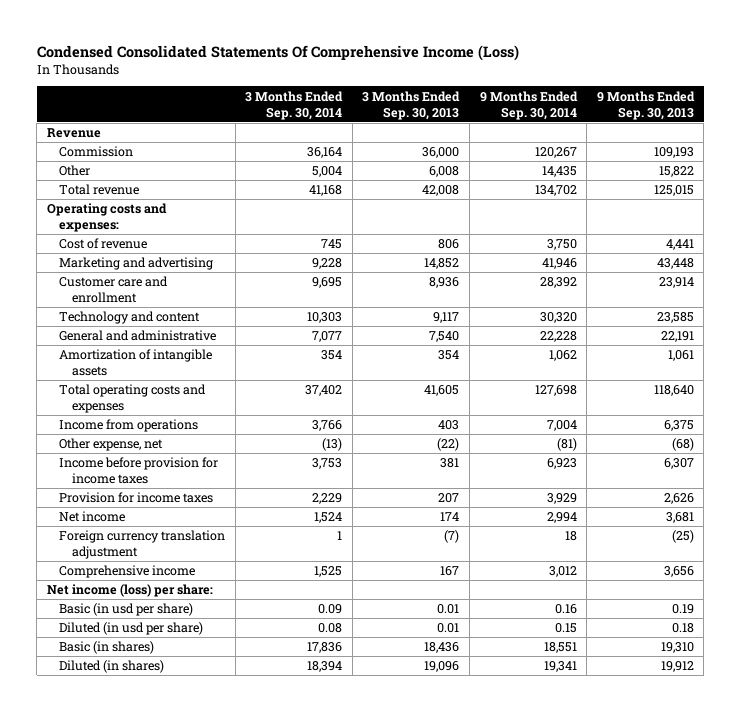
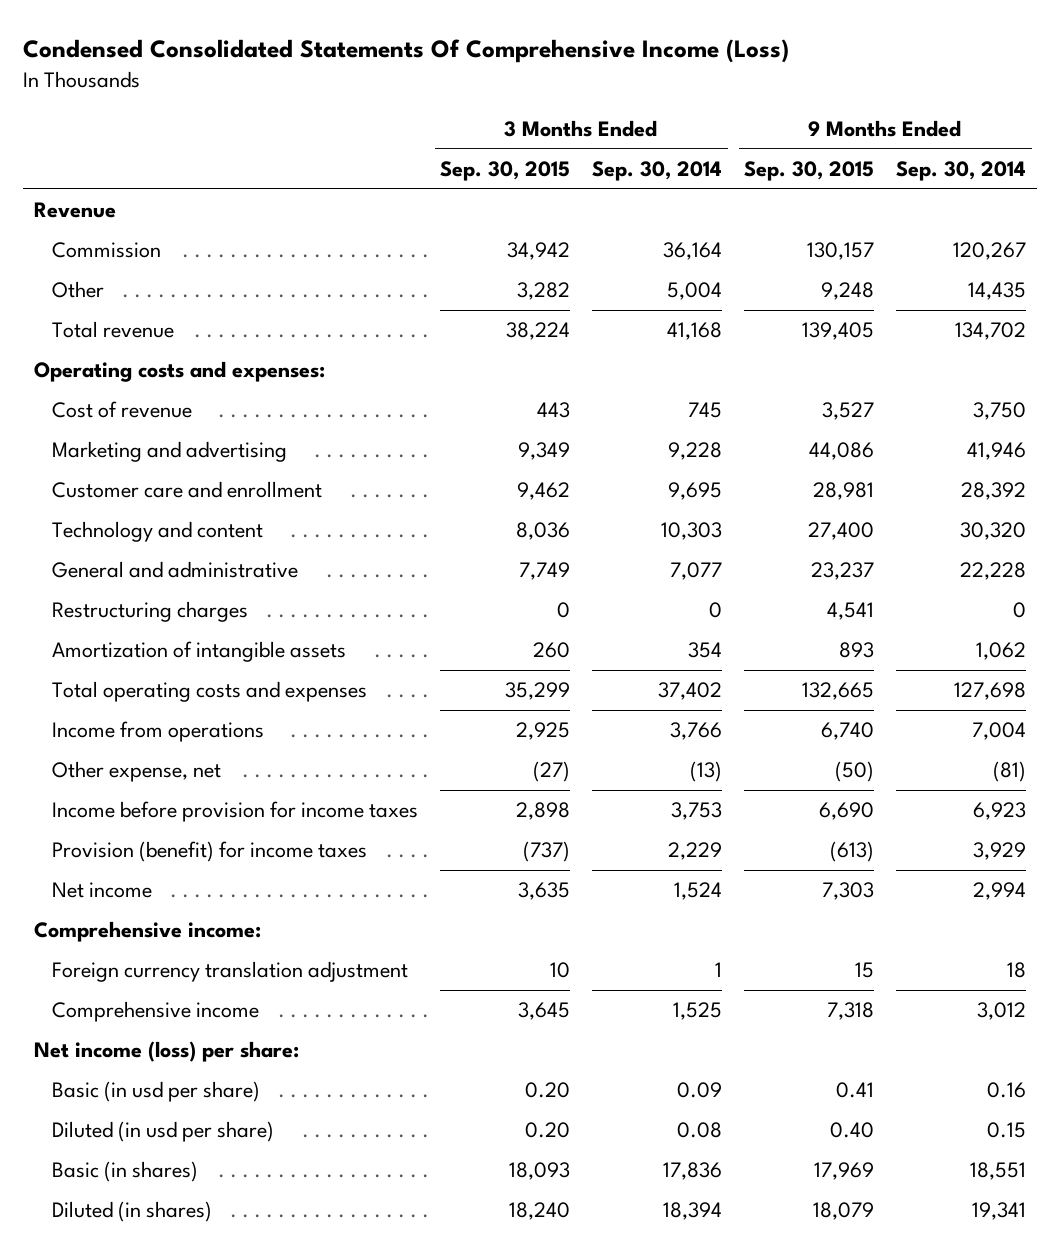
- | 3 Months Ended Sep. 30, 2014 | 3 Months Ended Sep. 30, 2013 | 9 Months Ended Sep. 30, 2014 | 9 Months Ended Sep. 30, 2013
+ | 3 Months Ended Sep. 30, 2015 | 3 Months Ended Sep. 30, 2014 | 9 Months Ended Sep. 30, 2015 | 9 Months Ended Sep. 30, 2014
+ Restructuring charges | 0 | 0 | 4,541 | 0
- Provision for income taxes | 2,229 | 207 | 3,929 | 2,626
+ Provision (benefit) for income taxes | (737) | 2,229 | (613) | 3,929
+ Comprehensive income:

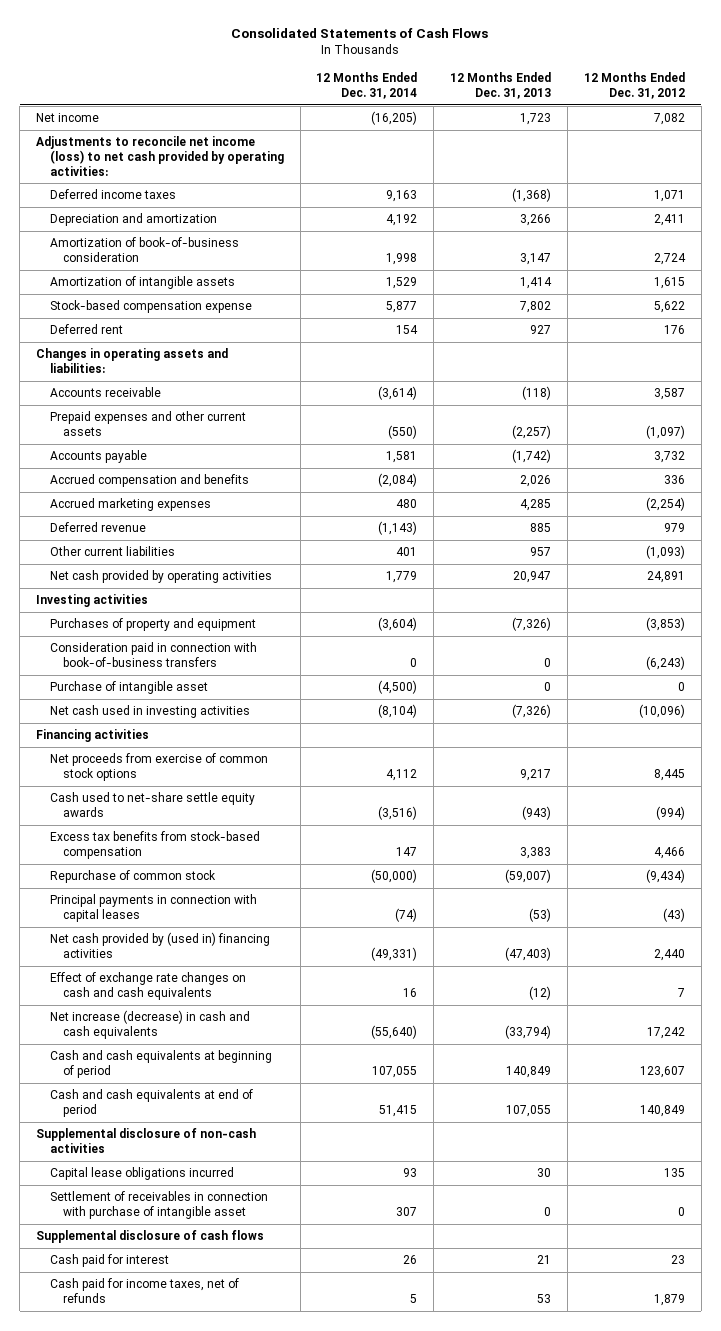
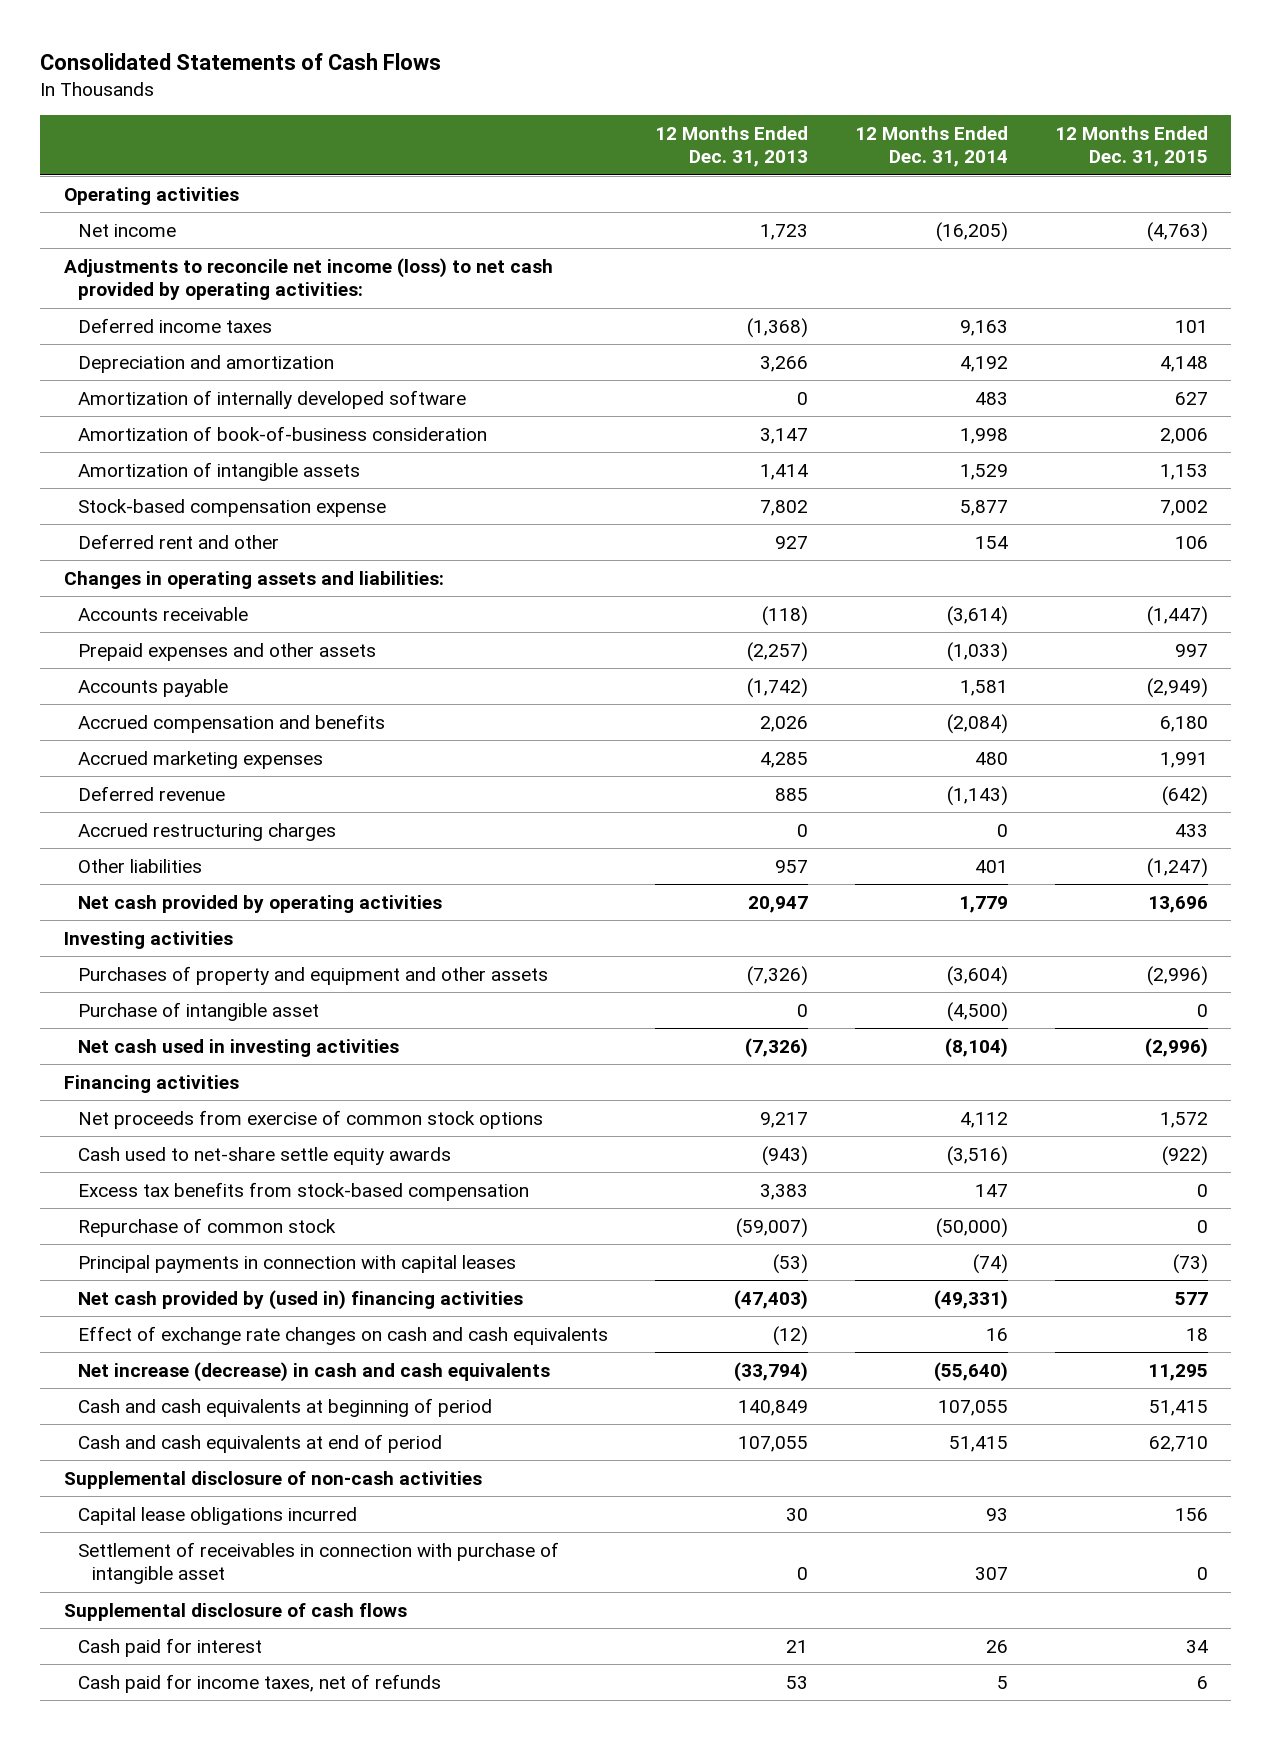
- | 12 Months Ended Dec. 31, 2014 | 12 Months Ended Dec. 31, 2013 | 12 Months Ended Dec. 31, 2012
+ | 12 Months Ended Dec. 31, 2013 | 12 Months Ended Dec. 31, 2014 | 12 Months Ended Dec. 31, 2015
+ Operating activities
+ Amortization of internally developed software | 0 | 483 | 627
- Deferred rent | 154 | 927 | 176
+ Deferred rent and other | 927 | 154 | 106
- Prepaid expenses and other current assets | (550) | (2,257) | (1,097)
+ Prepaid expenses and other assets | (2,257) | (1,033) | 997
- Other current liabilities | 401 | 957 | (1,093)
+ Accrued restructuring charges | 0 | 0 | 433
+ Other liabilities | 957 | 401 | (1,247)
- Purchases of property and equipment | (3,604) | (7,326) | (3,853)
- Consideration paid in connection with book-of-business transfers | 0 | 0 | (6,243)
+ Purchases of property and equipment and other assets | (7,326) | (3,604) | (2,996)

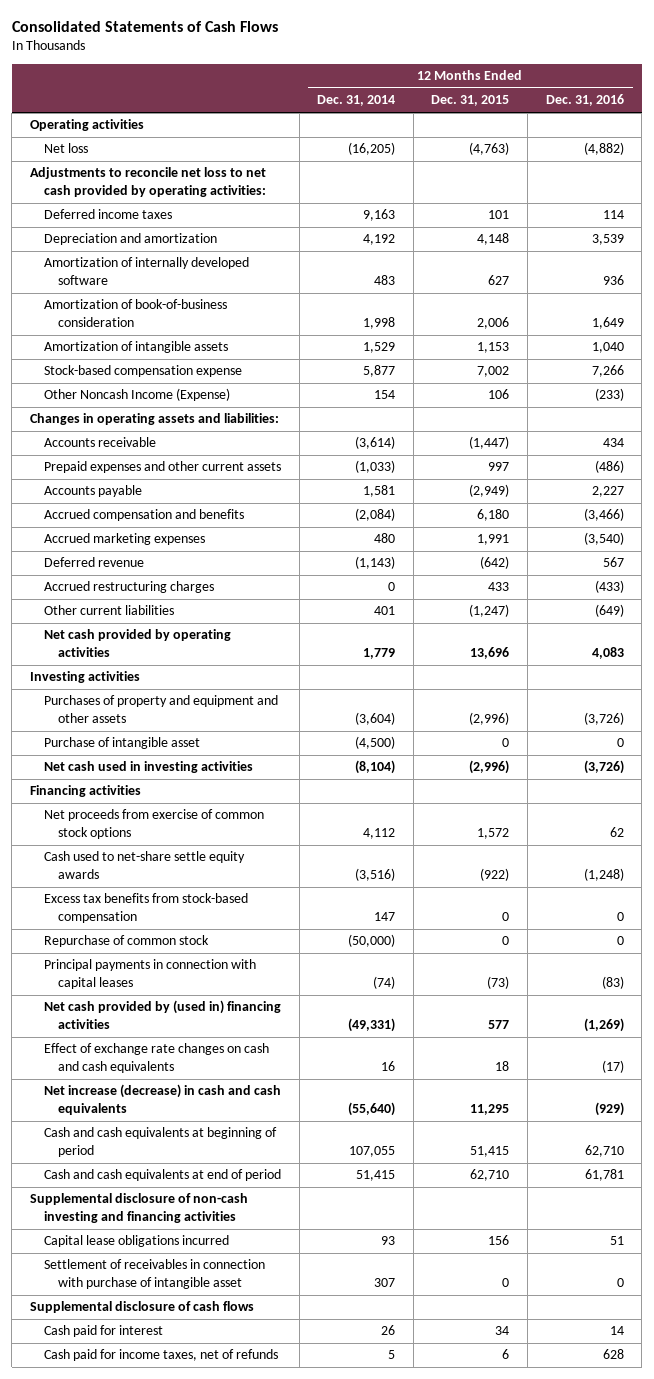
- | 12 Months Ended Dec. 31, 2013 | 12 Months Ended Dec. 31, 2014 | 12 Months Ended Dec. 31, 2015
+ | 12 Months Ended Dec. 31, 2014 | 12 Months Ended Dec. 31, 2015 | 12 Months Ended Dec. 31, 2016
- Net income | 1,723 | (16,205) | (4,763)
- Adjustments to reconcile net income (loss) to net cash provided by operating activities:
+ Net loss | (16,205) | (4,763) | (4,882)
+ Adjustments to reconcile net loss to net cash provided by operating activities:
- Deferred rent and other | 927 | 154 | 106
+ Other Noncash Income (Expense) | 154 | 106 | (233)
- Prepaid expenses and other assets | (2,257) | (1,033) | 997
+ Prepaid expenses and other current assets | (1,033) | 997 | (486)
- Other liabilities | 957 | 401 | (1,247)
+ Other current liabilities | 401 | (1,247) | (649)
- Supplemental disclosure of non-cash activities
+ Supplemental disclosure of non-cash investing and financing activities

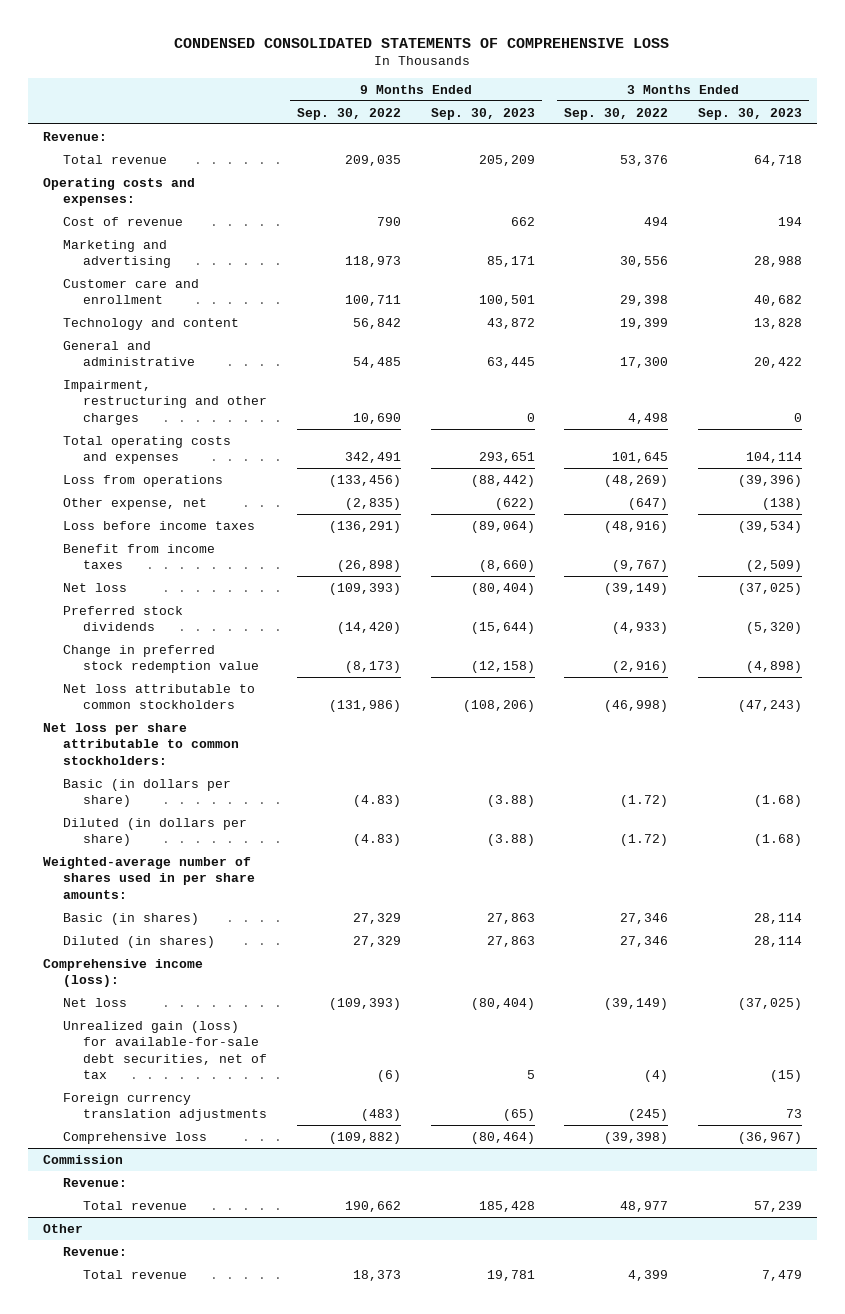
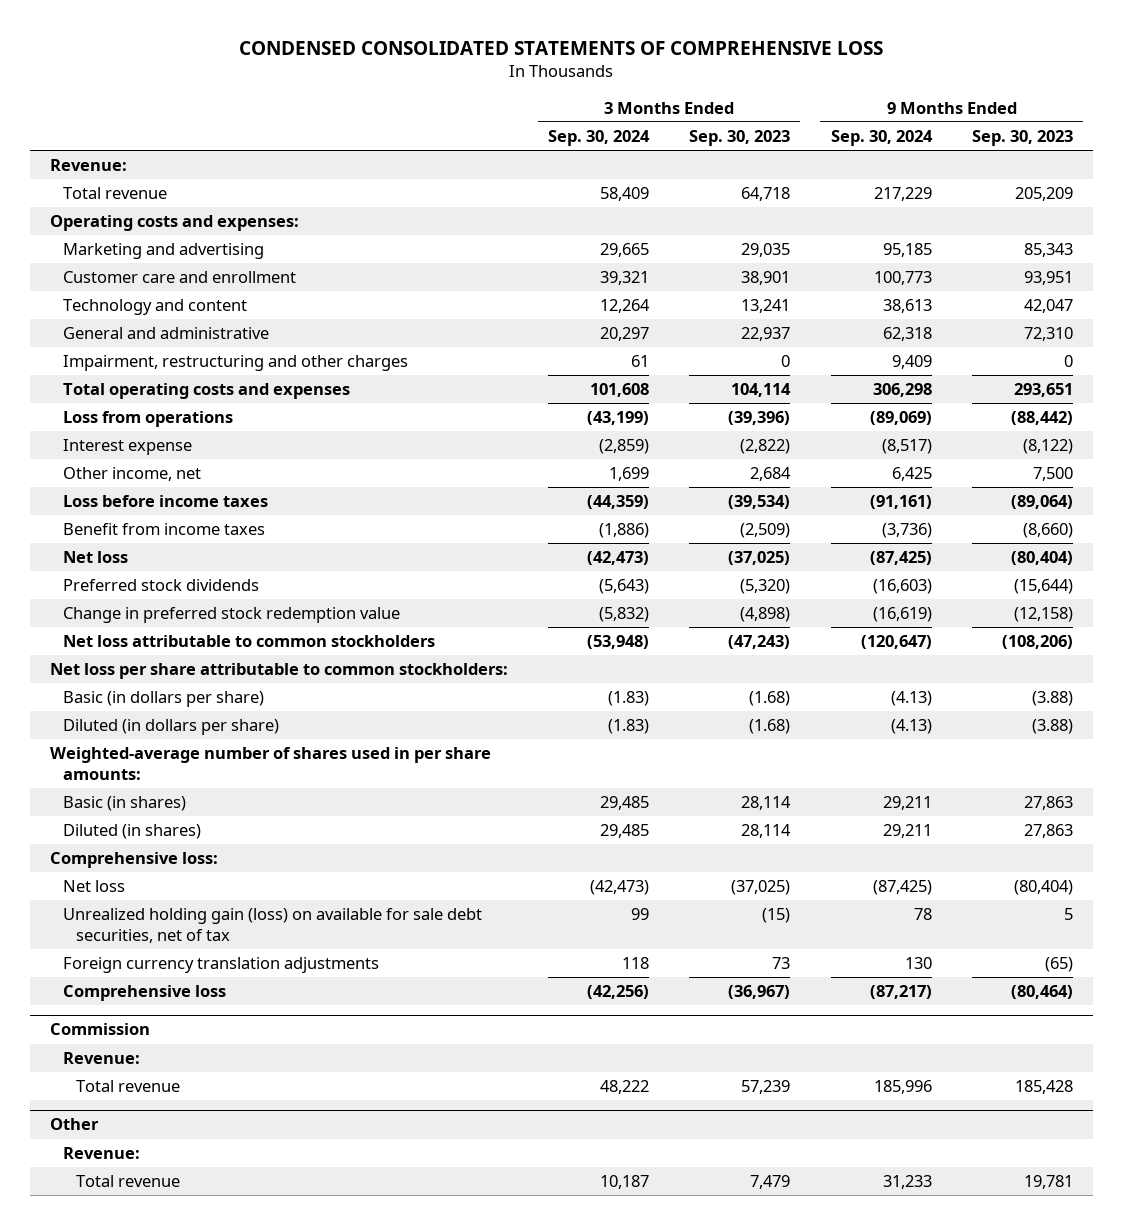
- | 9 Months Ended Sep. 30, 2022 | 9 Months Ended Sep. 30, 2023 | 3 Months Ended Sep. 30, 2022 | 3 Months Ended Sep. 30, 2023
+ | 3 Months Ended Sep. 30, 2024 | 3 Months Ended Sep. 30, 2023 | 9 Months Ended Sep. 30, 2024 | 9 Months Ended Sep. 30, 2023
- Cost of revenue | 790 | 662 | 494 | 194
- Marketing and advertising | 118,973 | 85,171 | 30,556 | 28,988
- Customer care and enrollment | 100,711 | 100,501 | 29,398 | 40,682
- Technology and content | 56,842 | 43,872 | 19,399 | 13,828
- General and administrative | 54,485 | 63,445 | 17,300 | 20,422
+ Marketing and advertising | 29,665 | 29,035 | 95,185 | 85,343
+ Customer care and enrollment | 39,321 | 38,901 | 100,773 | 93,951
+ Technology and content | 12,264 | 13,241 | 38,613 | 42,047
+ General and administrative | 20,297 | 22,937 | 62,318 | 72,310
- Other expense, net | (2,835) | (622) | (647) | (138)
+ Interest expense | (2,859) | (2,822) | (8,517) | (8,122)
+ Other income, net | 1,699 | 2,684 | 6,425 | 7,500
- Comprehensive income (loss):
+ Comprehensive loss:
- Unrealized gain (loss) for available-for-sale debt securities, net of tax | (6) | 5 | (4) | (15)
+ Unrealized holding gain (loss) on available for sale debt securities, net of tax | 99 | (15) | 78 | 5

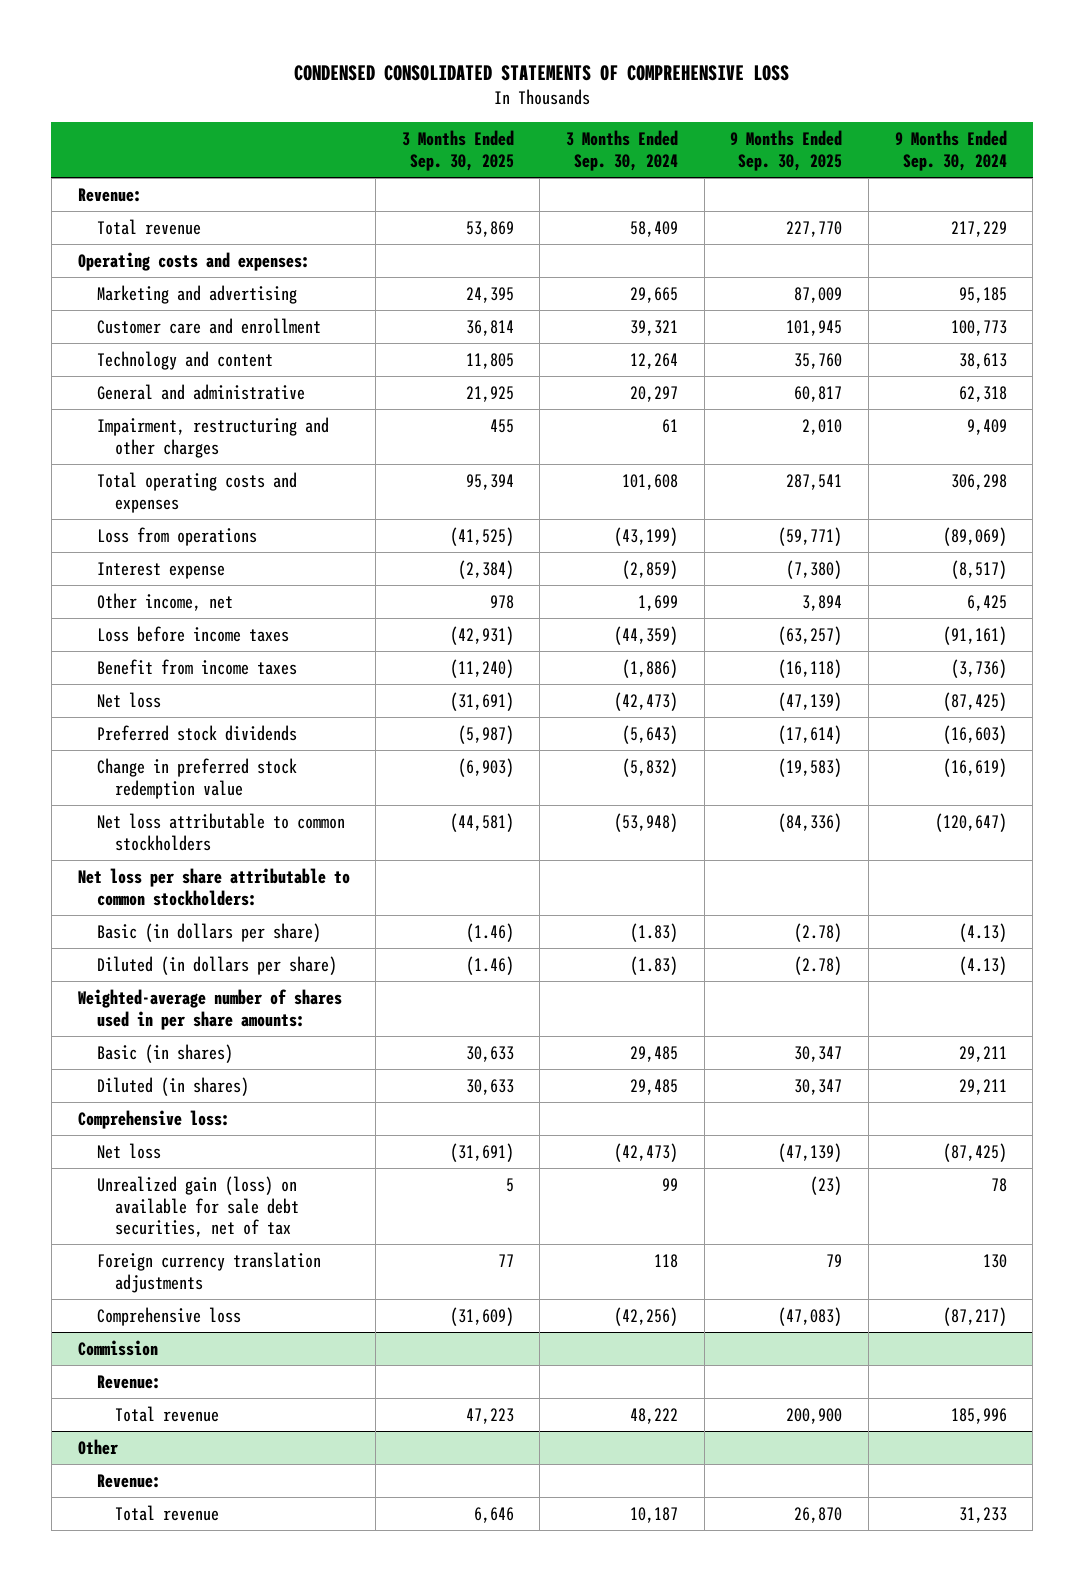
- | 3 Months Ended Sep. 30, 2024 | 3 Months Ended Sep. 30, 2023 | 9 Months Ended Sep. 30, 2024 | 9 Months Ended Sep. 30, 2023
+ | 3 Months Ended Sep. 30, 2025 | 3 Months Ended Sep. 30, 2024 | 9 Months Ended Sep. 30, 2025 | 9 Months Ended Sep. 30, 2024
- Unrealized holding gain (loss) on available for sale debt securities, net of tax | 99 | (15) | 78 | 5
+ Unrealized gain (loss) on available for sale debt securities, net of tax | 5 | 99 | (23) | 78

